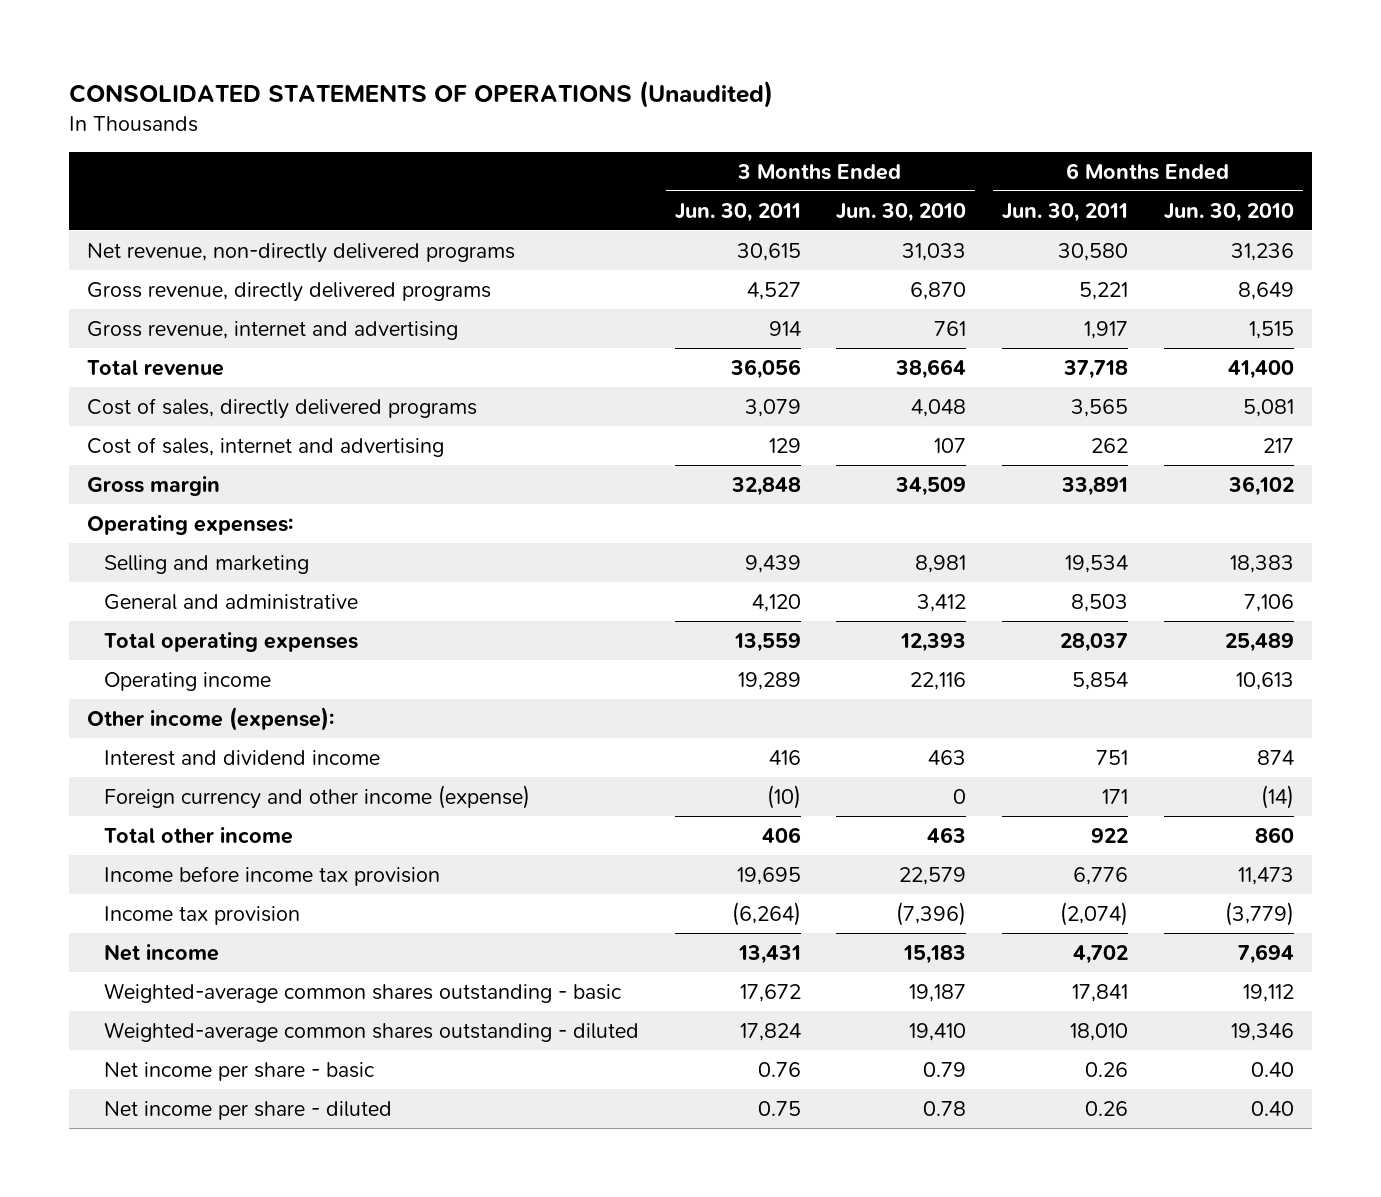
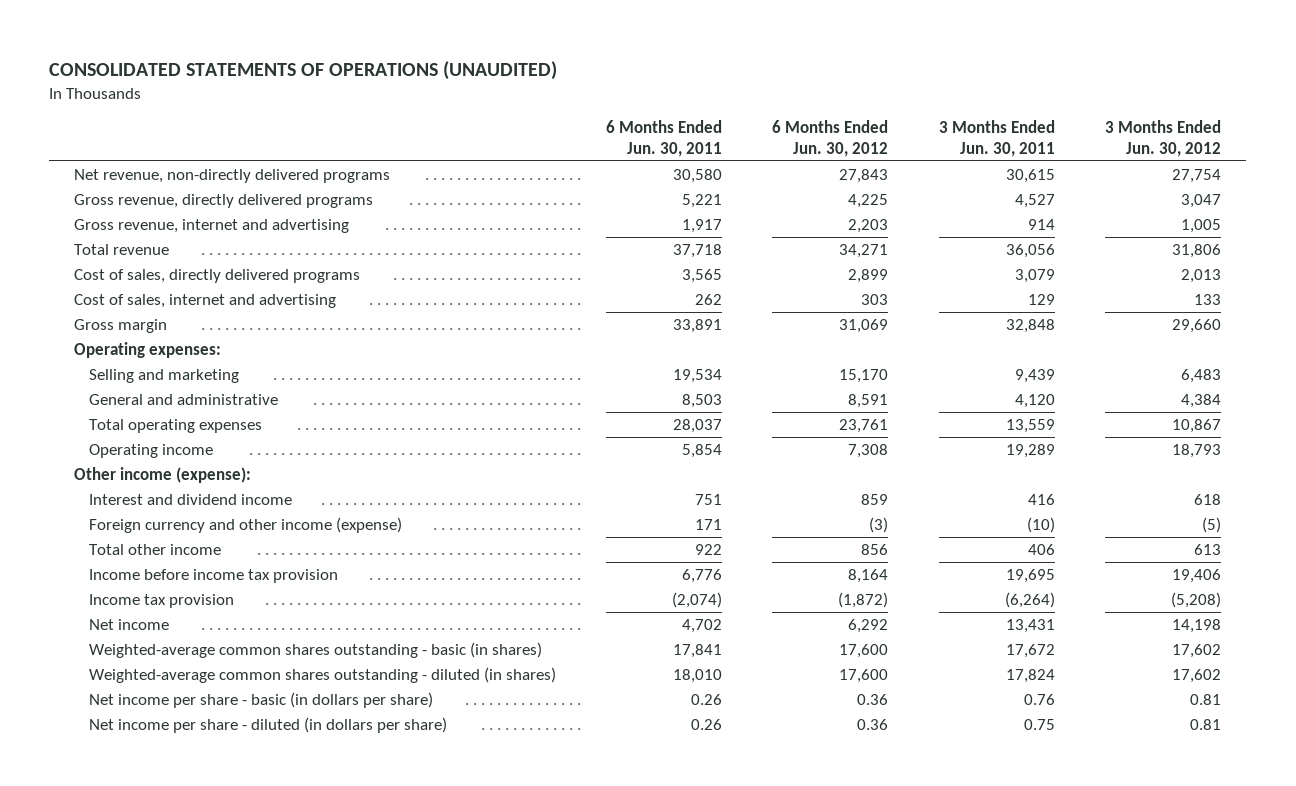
- CONSOLIDATED STATEMENTS OF OPERATIONS (Unaudited)
+ CONSOLIDATED STATEMENTS OF OPERATIONS (UNAUDITED)
- | 3 Months Ended Jun. 30, 2011 | 3 Months Ended Jun. 30, 2010 | 6 Months Ended Jun. 30, 2011 | 6 Months Ended Jun. 30, 2010
+ | 6 Months Ended Jun. 30, 2011 | 6 Months Ended Jun. 30, 2012 | 3 Months Ended Jun. 30, 2011 | 3 Months Ended Jun. 30, 2012
- Weighted-average common shares outstanding - basic | 17,672 | 19,187 | 17,841 | 19,112
- Weighted-average common shares outstanding - diluted | 17,824 | 19,410 | 18,010 | 19,346
- Net income per share - basic | 0.76 | 0.79 | 0.26 | 0.40
- Net income per share - diluted | 0.75 | 0.78 | 0.26 | 0.40
+ Weighted-average common shares outstanding - basic (in shares) | 17,841 | 17,600 | 17,672 | 17,602
+ Weighted-average common shares outstanding - diluted (in shares) | 18,010 | 17,600 | 17,824 | 17,602
+ Net income per share - basic (in dollars per share) | 0.26 | 0.36 | 0.76 | 0.81
+ Net income per share - diluted (in dollars per share) | 0.26 | 0.36 | 0.75 | 0.81

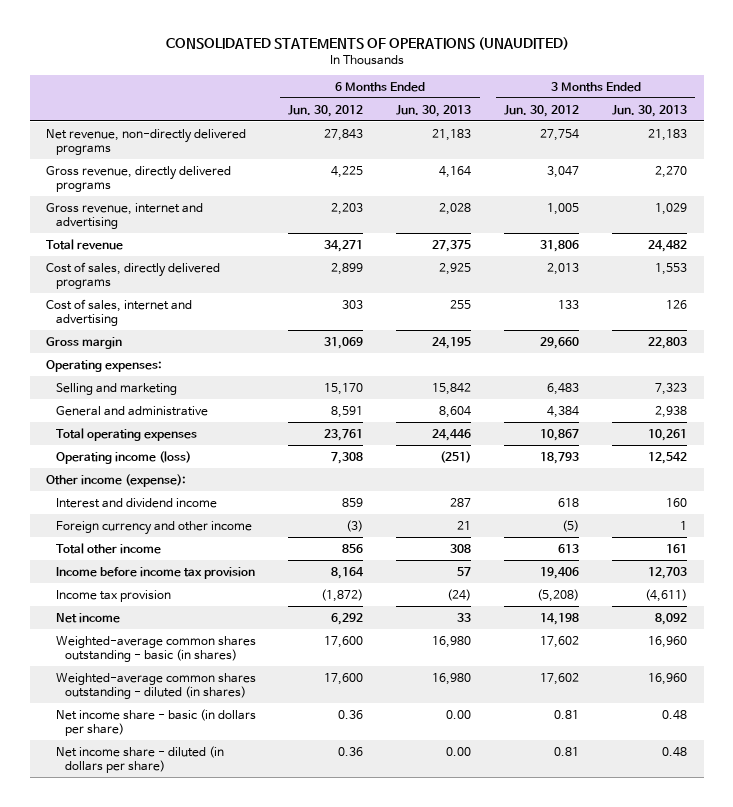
- | 6 Months Ended Jun. 30, 2011 | 6 Months Ended Jun. 30, 2012 | 3 Months Ended Jun. 30, 2011 | 3 Months Ended Jun. 30, 2012
+ | 6 Months Ended Jun. 30, 2012 | 6 Months Ended Jun. 30, 2013 | 3 Months Ended Jun. 30, 2012 | 3 Months Ended Jun. 30, 2013
- Operating income | 5,854 | 7,308 | 19,289 | 18,793
+ Operating income (loss) | 7,308 | (251) | 18,793 | 12,542
- Foreign currency and other income (expense) | 171 | (3) | (10) | (5)
+ Foreign currency and other income | (3) | 21 | (5) | 1
- Net income per share - basic (in dollars per share) | 0.26 | 0.36 | 0.76 | 0.81
- Net income per share - diluted (in dollars per share) | 0.26 | 0.36 | 0.75 | 0.81
+ Net income share - basic (in dollars per share) | 0.36 | 0.00 | 0.81 | 0.48
+ Net income share - diluted (in dollars per share) | 0.36 | 0.00 | 0.81 | 0.48

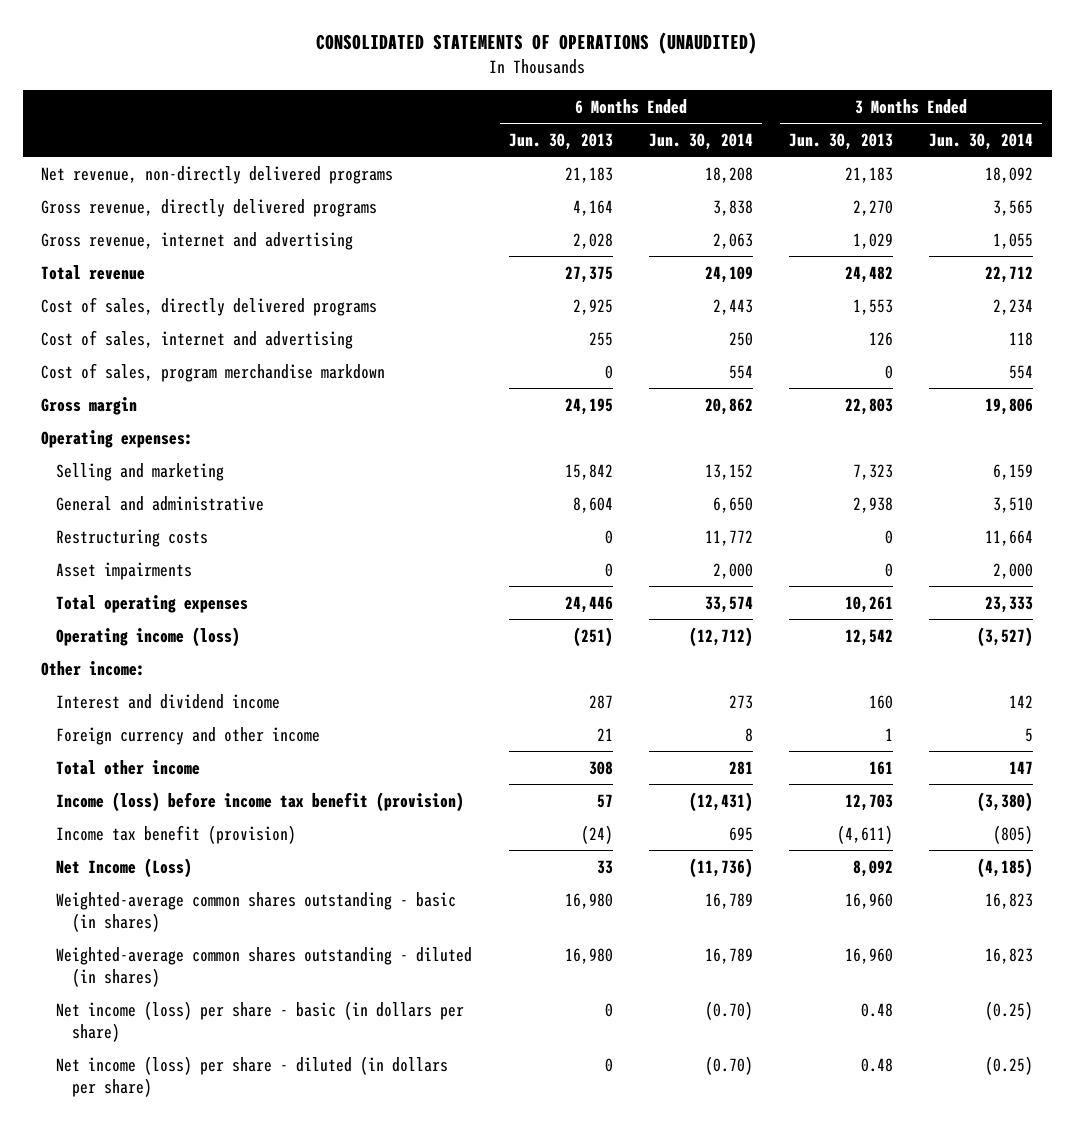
- | 6 Months Ended Jun. 30, 2012 | 6 Months Ended Jun. 30, 2013 | 3 Months Ended Jun. 30, 2012 | 3 Months Ended Jun. 30, 2013
+ | 6 Months Ended Jun. 30, 2013 | 6 Months Ended Jun. 30, 2014 | 3 Months Ended Jun. 30, 2013 | 3 Months Ended Jun. 30, 2014
+ Cost of sales, program merchandise markdown | 0 | 554 | 0 | 554
+ Restructuring costs | 0 | 11,772 | 0 | 11,664
+ Asset impairments | 0 | 2,000 | 0 | 2,000
- Other income (expense):
+ Other income:
- Income before income tax provision | 8,164 | 57 | 19,406 | 12,703
- Income tax provision | (1,872) | (24) | (5,208) | (4,611)
- Net income | 6,292 | 33 | 14,198 | 8,092
+ Income (loss) before income tax benefit (provision) | 57 | (12,431) | 12,703 | (3,380)
+ Income tax benefit (provision) | (24) | 695 | (4,611) | (805)
+ Net Income (Loss) | 33 | (11,736) | 8,092 | (4,185)
- Net income share - basic (in dollars per share) | 0.36 | 0.00 | 0.81 | 0.48
- Net income share - diluted (in dollars per share) | 0.36 | 0.00 | 0.81 | 0.48
+ Net income (loss) per share - basic (in dollars per share) | 0 | (0.70) | 0.48 | (0.25)
+ Net income (loss) per share - diluted (in dollars per share) | 0 | (0.70) | 0.48 | (0.25)

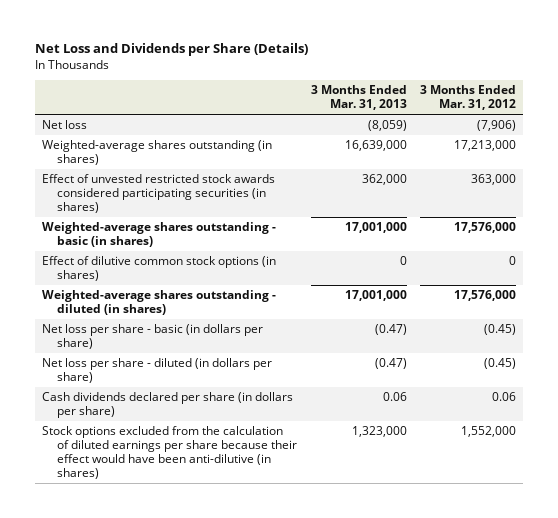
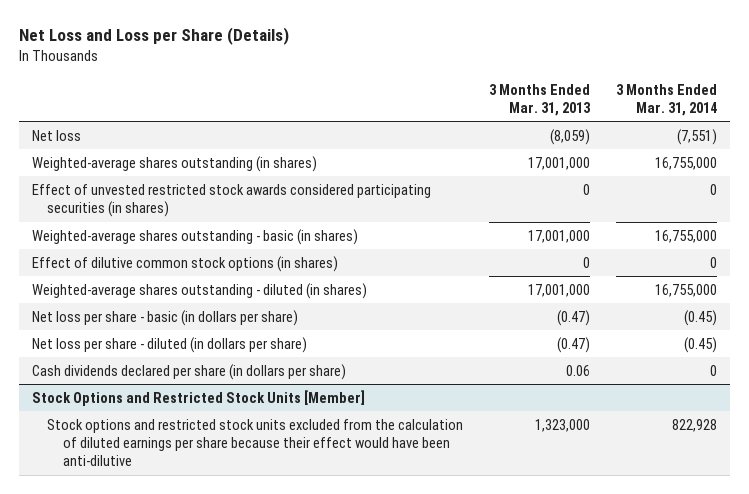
- Net Loss and Dividends per Share (Details)
+ Net Loss and Loss per Share (Details)
- | 3 Months Ended Mar. 31, 2013 | 3 Months Ended Mar. 31, 2012
+ | 3 Months Ended Mar. 31, 2013 | 3 Months Ended Mar. 31, 2014
- Weighted-average shares outstanding (in shares) | 16,639,000 | 17,213,000
- Effect of unvested restricted stock awards considered participating securities (in shares) | 362,000 | 363,000
+ Weighted-average shares outstanding (in shares) | 17,001,000 | 16,755,000
+ Effect of unvested restricted stock awards considered participating securities (in shares) | 0 | 0
- Stock options excluded from the calculation of diluted earnings per share because their effect would have been anti-dilutive (in shares) | 1,323,000 | 1,552,000
+ Stock Options and Restricted Stock Units [Member]
+ Stock options and restricted stock units excluded from the calculation of diluted earnings per share because their effect would have been anti-dilutive | 1,323,000 | 822,928

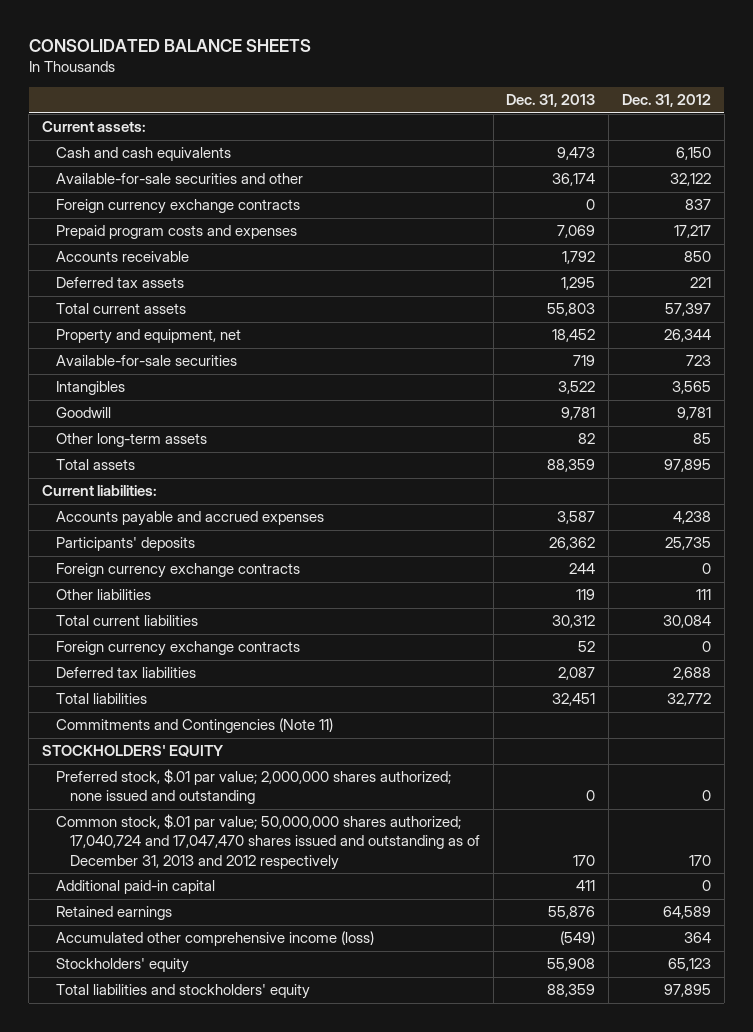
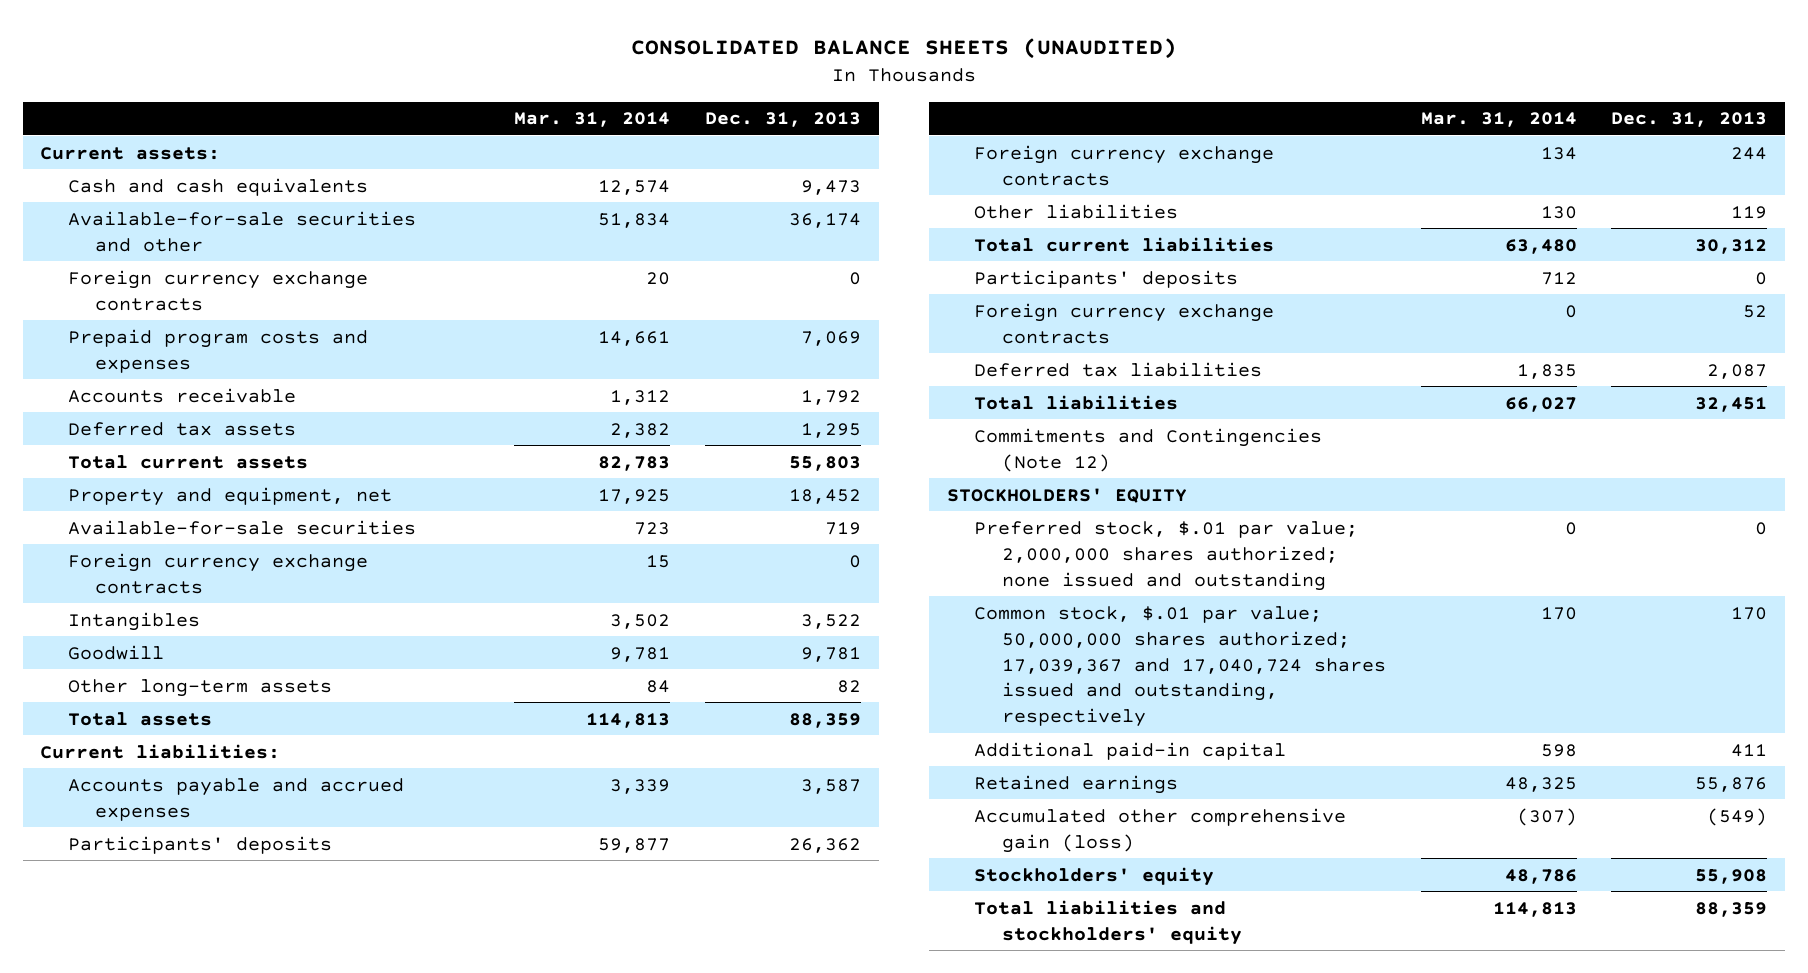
- CONSOLIDATED BALANCE SHEETS
+ CONSOLIDATED BALANCE SHEETS (UNAUDITED)
- | Dec. 31, 2013 | Dec. 31, 2012
+ | Mar. 31, 2014 | Dec. 31, 2013
+ Foreign currency exchange contracts | 15 | 0
+ Participants' deposits | 712 | 0
- Commitments and Contingencies (Note 11)
+ Commitments and Contingencies (Note 12)
- Common stock, $.01 par value; 50,000,000 shares authorized; 17,040,724 and 17,047,470 shares issued and outstanding as of December 31, 2013 and 2012 respectively | 170 | 170
+ Common stock, $.01 par value; 50,000,000 shares authorized; 17,039,367 and 17,040,724 shares issued and outstanding, respectively | 170 | 170
- Accumulated other comprehensive income (loss) | (549) | 364
+ Accumulated other comprehensive gain (loss) | (307) | (549)

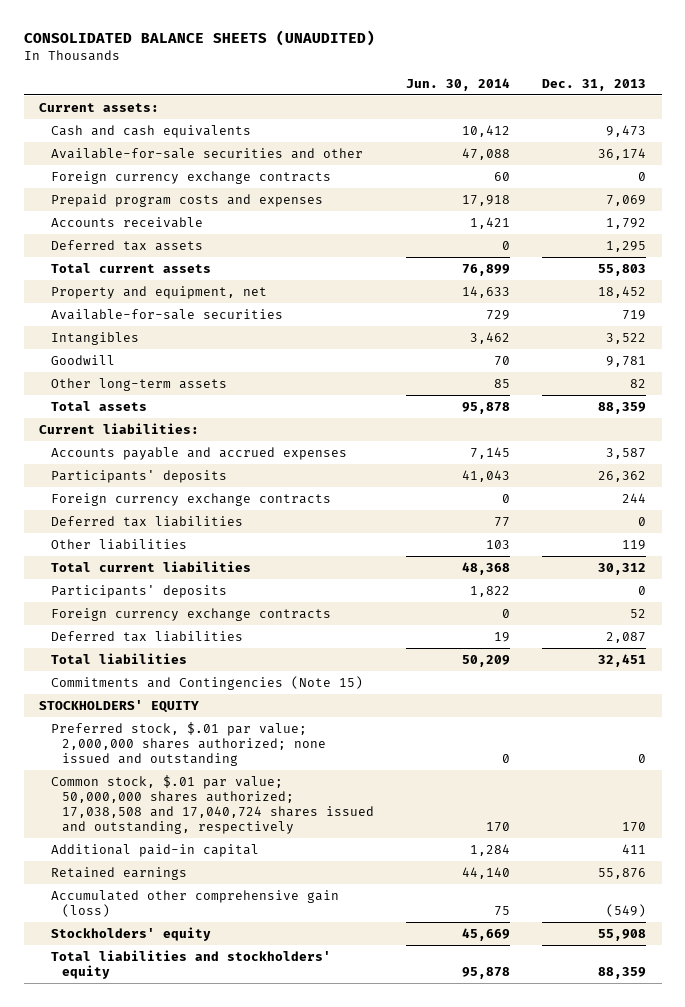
- | Mar. 31, 2014 | Dec. 31, 2013
+ | Jun. 30, 2014 | Dec. 31, 2013
- Foreign currency exchange contracts | 15 | 0
+ Deferred tax liabilities | 77 | 0
- Commitments and Contingencies (Note 12)
+ Commitments and Contingencies (Note 15)
- Common stock, $.01 par value; 50,000,000 shares authorized; 17,039,367 and 17,040,724 shares issued and outstanding, respectively | 170 | 170
+ Common stock, $.01 par value; 50,000,000 shares authorized; 17,038,508 and 17,040,724 shares issued and outstanding, respectively | 170 | 170

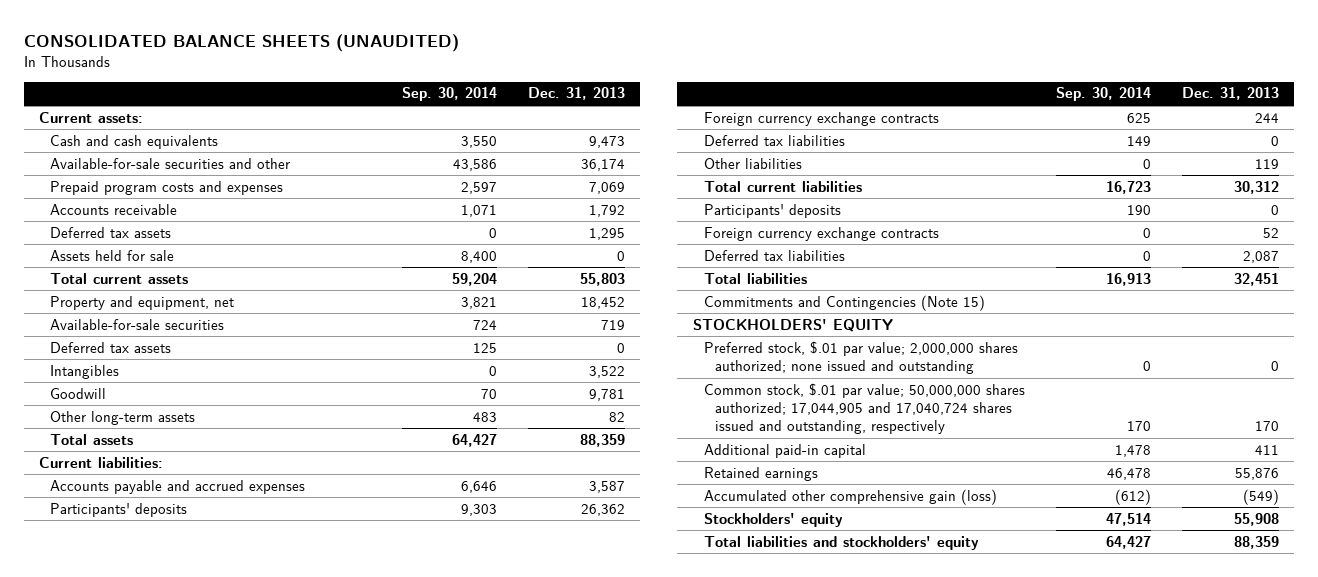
- | Jun. 30, 2014 | Dec. 31, 2013
+ | Sep. 30, 2014 | Dec. 31, 2013
- Foreign currency exchange contracts | 60 | 0
+ Assets held for sale | 8,400 | 0
+ Deferred tax assets | 125 | 0
- Common stock, $.01 par value; 50,000,000 shares authorized; 17,038,508 and 17,040,724 shares issued and outstanding, respectively | 170 | 170
+ Common stock, $.01 par value; 50,000,000 shares authorized; 17,044,905 and 17,040,724 shares issued and outstanding, respectively | 170 | 170

